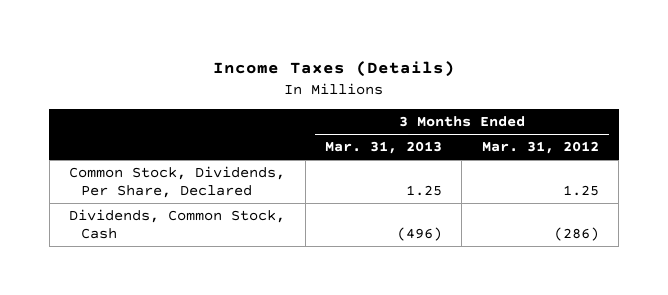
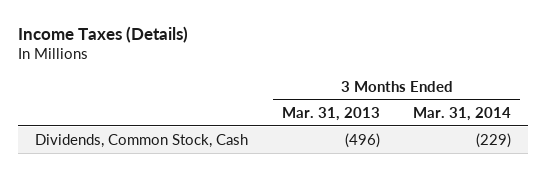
- | 3 Months Ended Mar. 31, 2013 | 3 Months Ended Mar. 31, 2012
+ | 3 Months Ended Mar. 31, 2013 | 3 Months Ended Mar. 31, 2014
- Common Stock, Dividends, Per Share, Declared | 1.25 | 1.25

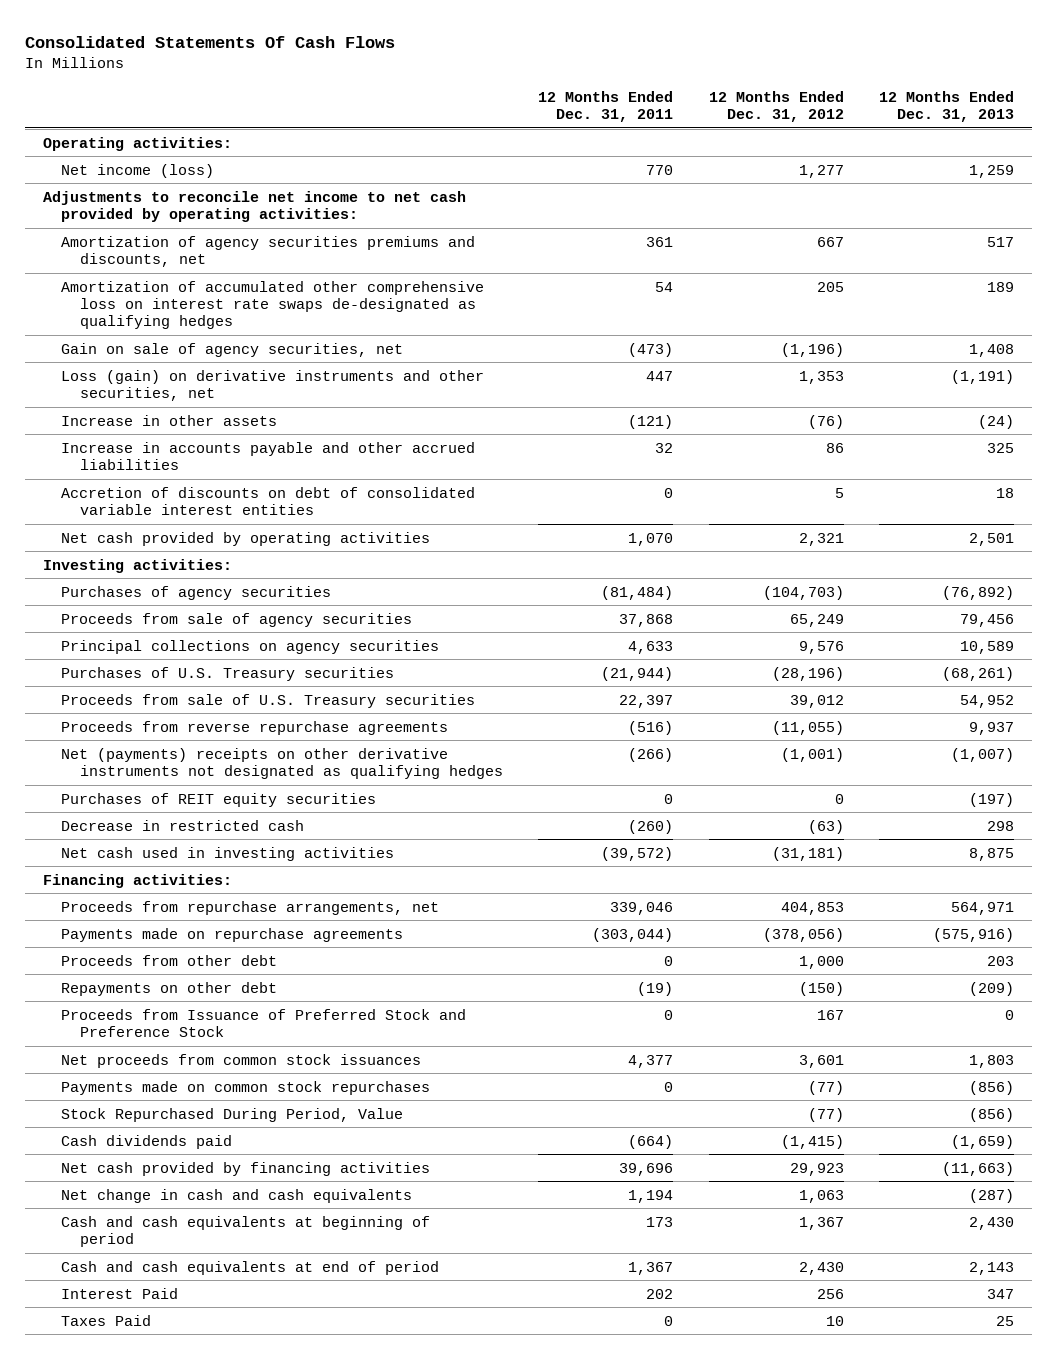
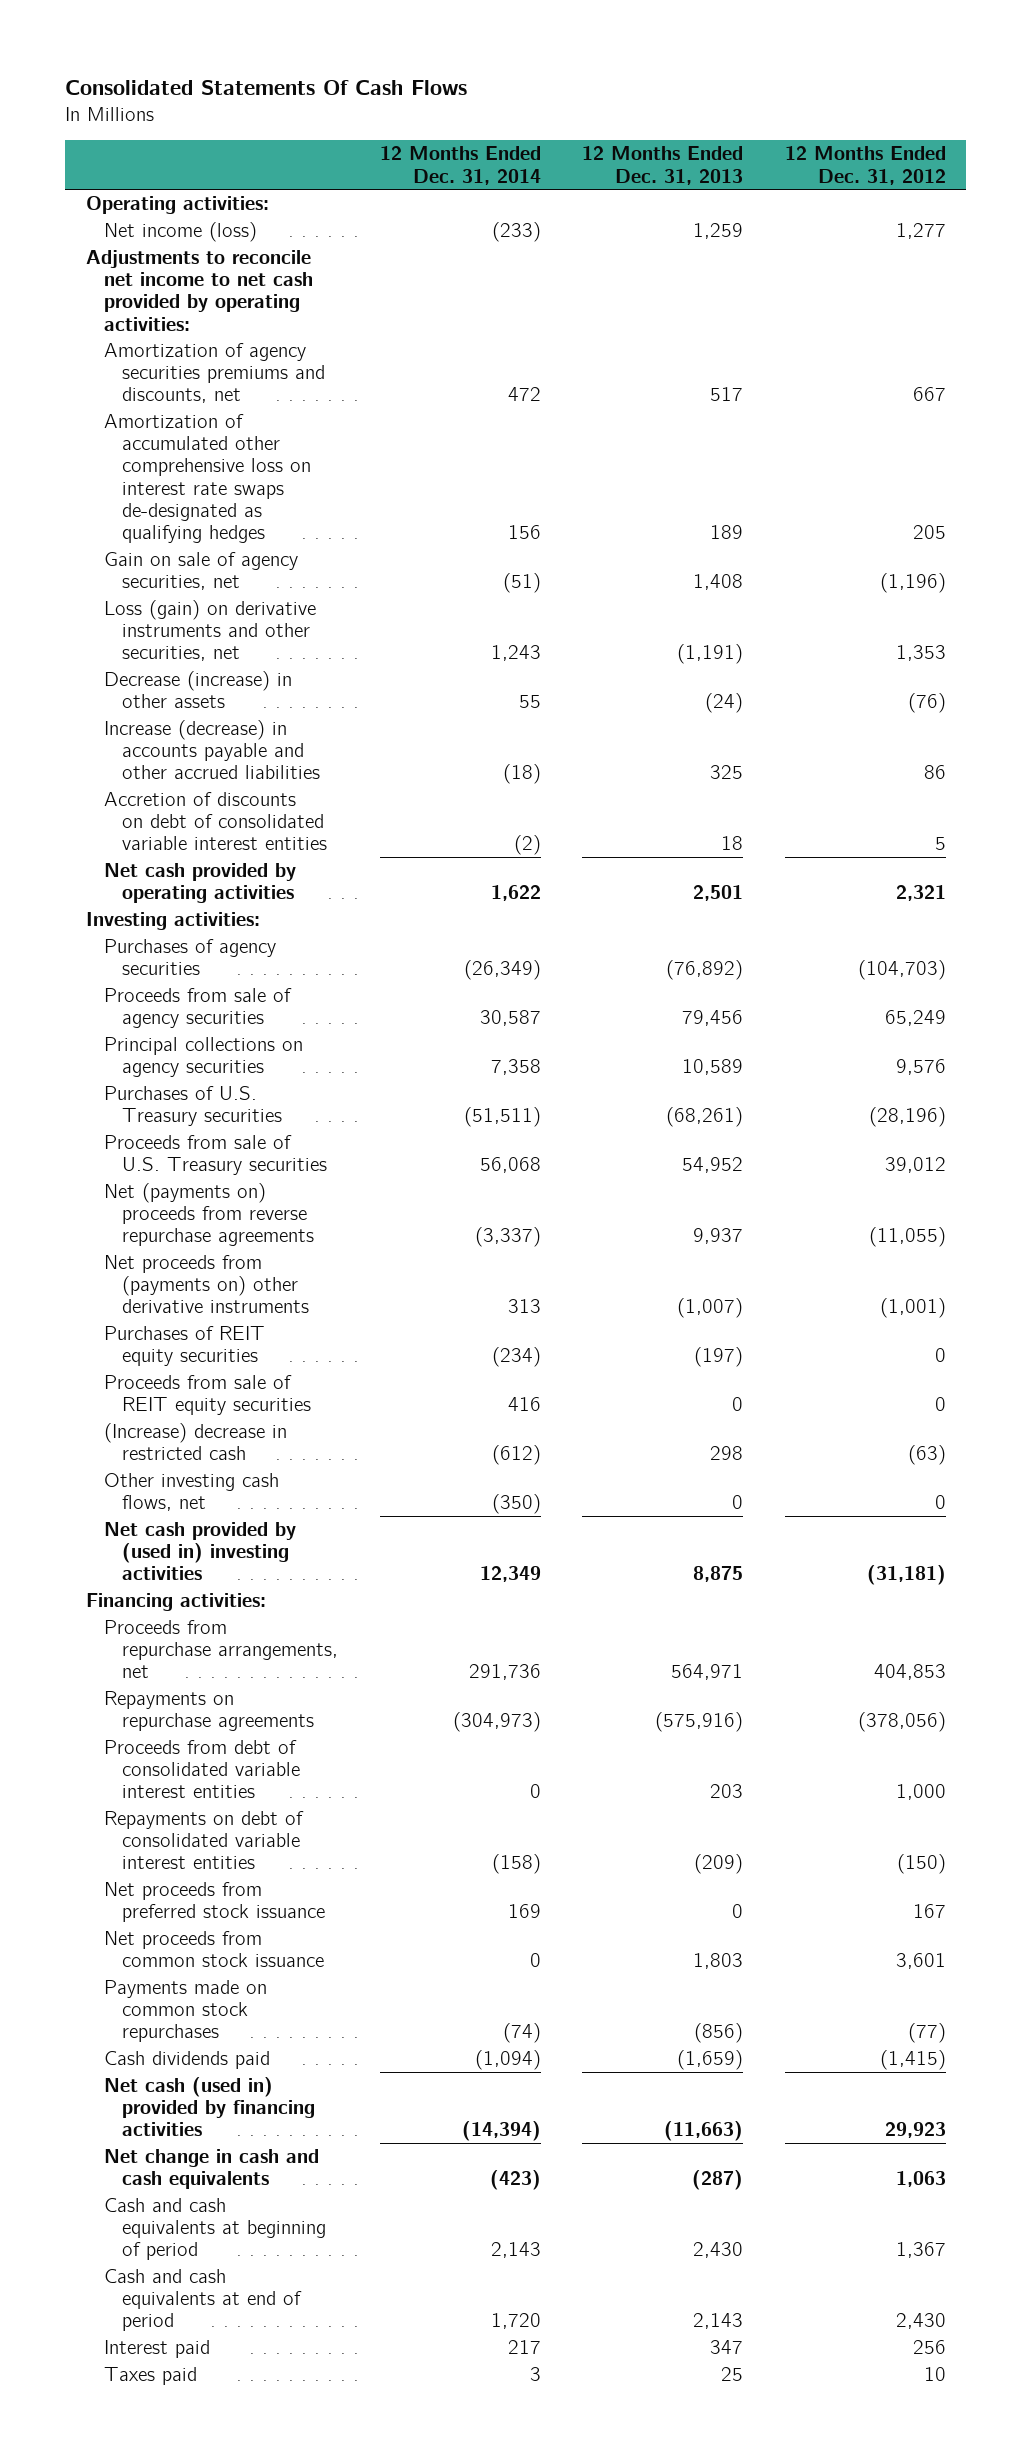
- | 12 Months Ended Dec. 31, 2011 | 12 Months Ended Dec. 31, 2012 | 12 Months Ended Dec. 31, 2013
+ | 12 Months Ended Dec. 31, 2014 | 12 Months Ended Dec. 31, 2013 | 12 Months Ended Dec. 31, 2012
- Increase in other assets | (121) | (76) | (24)
- Increase in accounts payable and other accrued liabilities | 32 | 86 | 325
+ Decrease (increase) in other assets | 55 | (24) | (76)
+ Increase (decrease) in accounts payable and other accrued liabilities | (18) | 325 | 86
- Proceeds from reverse repurchase agreements | (516) | (11,055) | 9,937
- Net (payments) receipts on other derivative instruments not designated as qualifying hedges | (266) | (1,001) | (1,007)
+ Net (payments on) proceeds from reverse repurchase agreements | (3,337) | 9,937 | (11,055)
+ Net proceeds from (payments on) other derivative instruments | 313 | (1,007) | (1,001)
- Decrease in restricted cash | (260) | (63) | 298
- Net cash used in investing activities | (39,572) | (31,181) | 8,875
+ Proceeds from sale of REIT equity securities | 416 | 0 | 0
+ (Increase) decrease in restricted cash | (612) | 298 | (63)
+ Other investing cash flows, net | (350) | 0 | 0
+ Net cash provided by (used in) investing activities | 12,349 | 8,875 | (31,181)
- Payments made on repurchase agreements | (303,044) | (378,056) | (575,916)
- Proceeds from other debt | 0 | 1,000 | 203
- Repayments on other debt | (19) | (150) | (209)
- Proceeds from Issuance of Preferred Stock and Preference Stock | 0 | 167 | 0
- Net proceeds from common stock issuances | 4,377 | 3,601 | 1,803
+ Repayments on repurchase agreements | (304,973) | (575,916) | (378,056)
+ Proceeds from debt of consolidated variable interest entities | 0 | 203 | 1,000
+ Repayments on debt of consolidated variable interest entities | (158) | (209) | (150)
+ Net proceeds from preferred stock issuance | 169 | 0 | 167
+ Net proceeds from common stock issuance | 0 | 1,803 | 3,601
- Stock Repurchased During Period, Value | | (77) | (856)
- Net cash provided by financing activities | 39,696 | 29,923 | (11,663)
+ Net cash (used in) provided by financing activities | (14,394) | (11,663) | 29,923
- Interest Paid | 202 | 256 | 347
- Taxes Paid | 0 | 10 | 25
+ Interest paid | 217 | 347 | 256
+ Taxes paid | 3 | 25 | 10

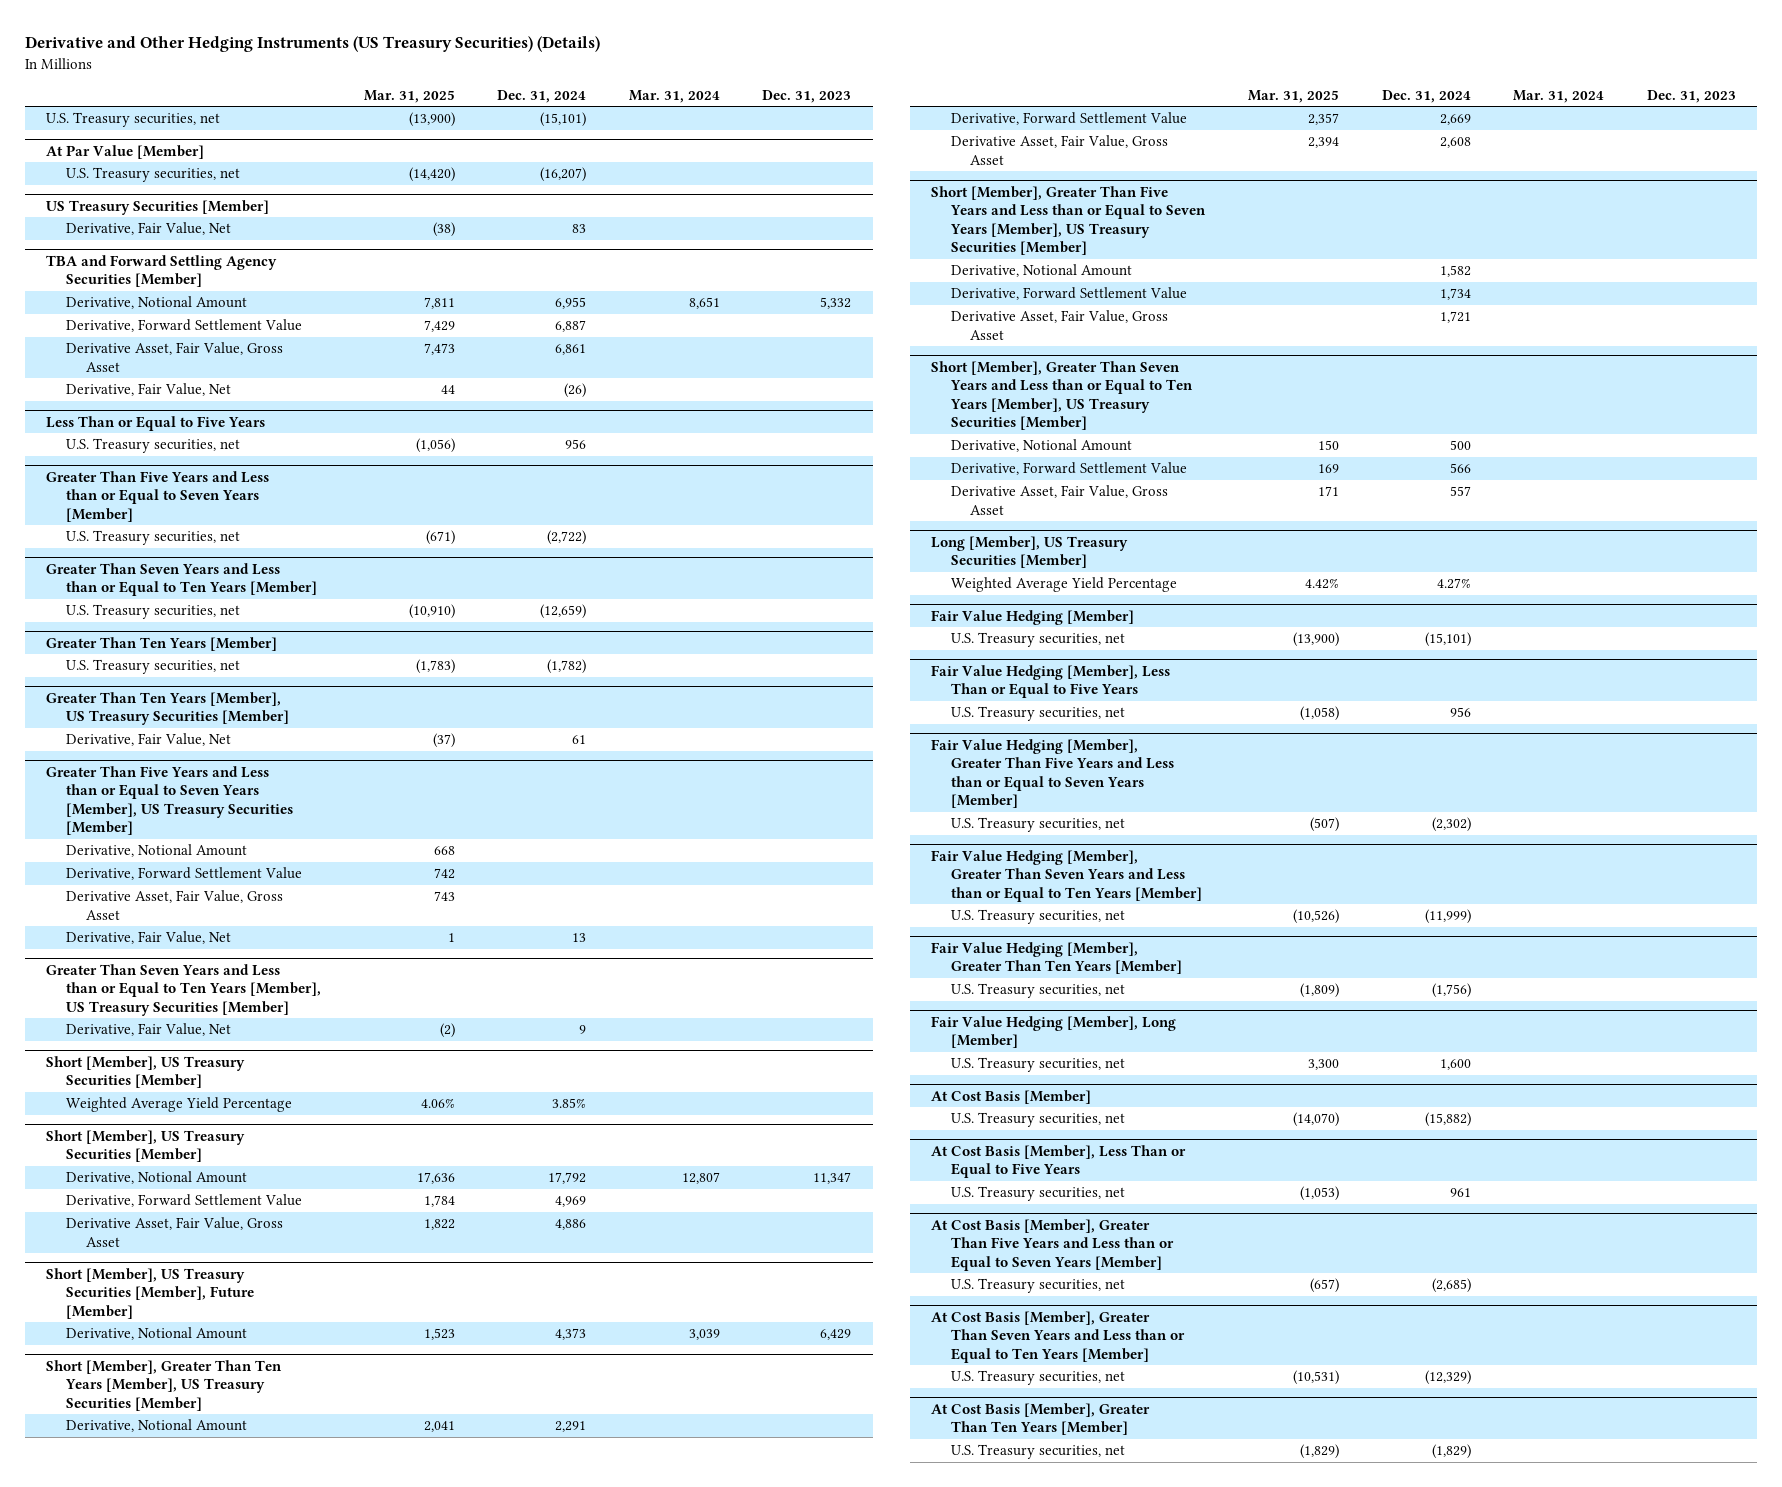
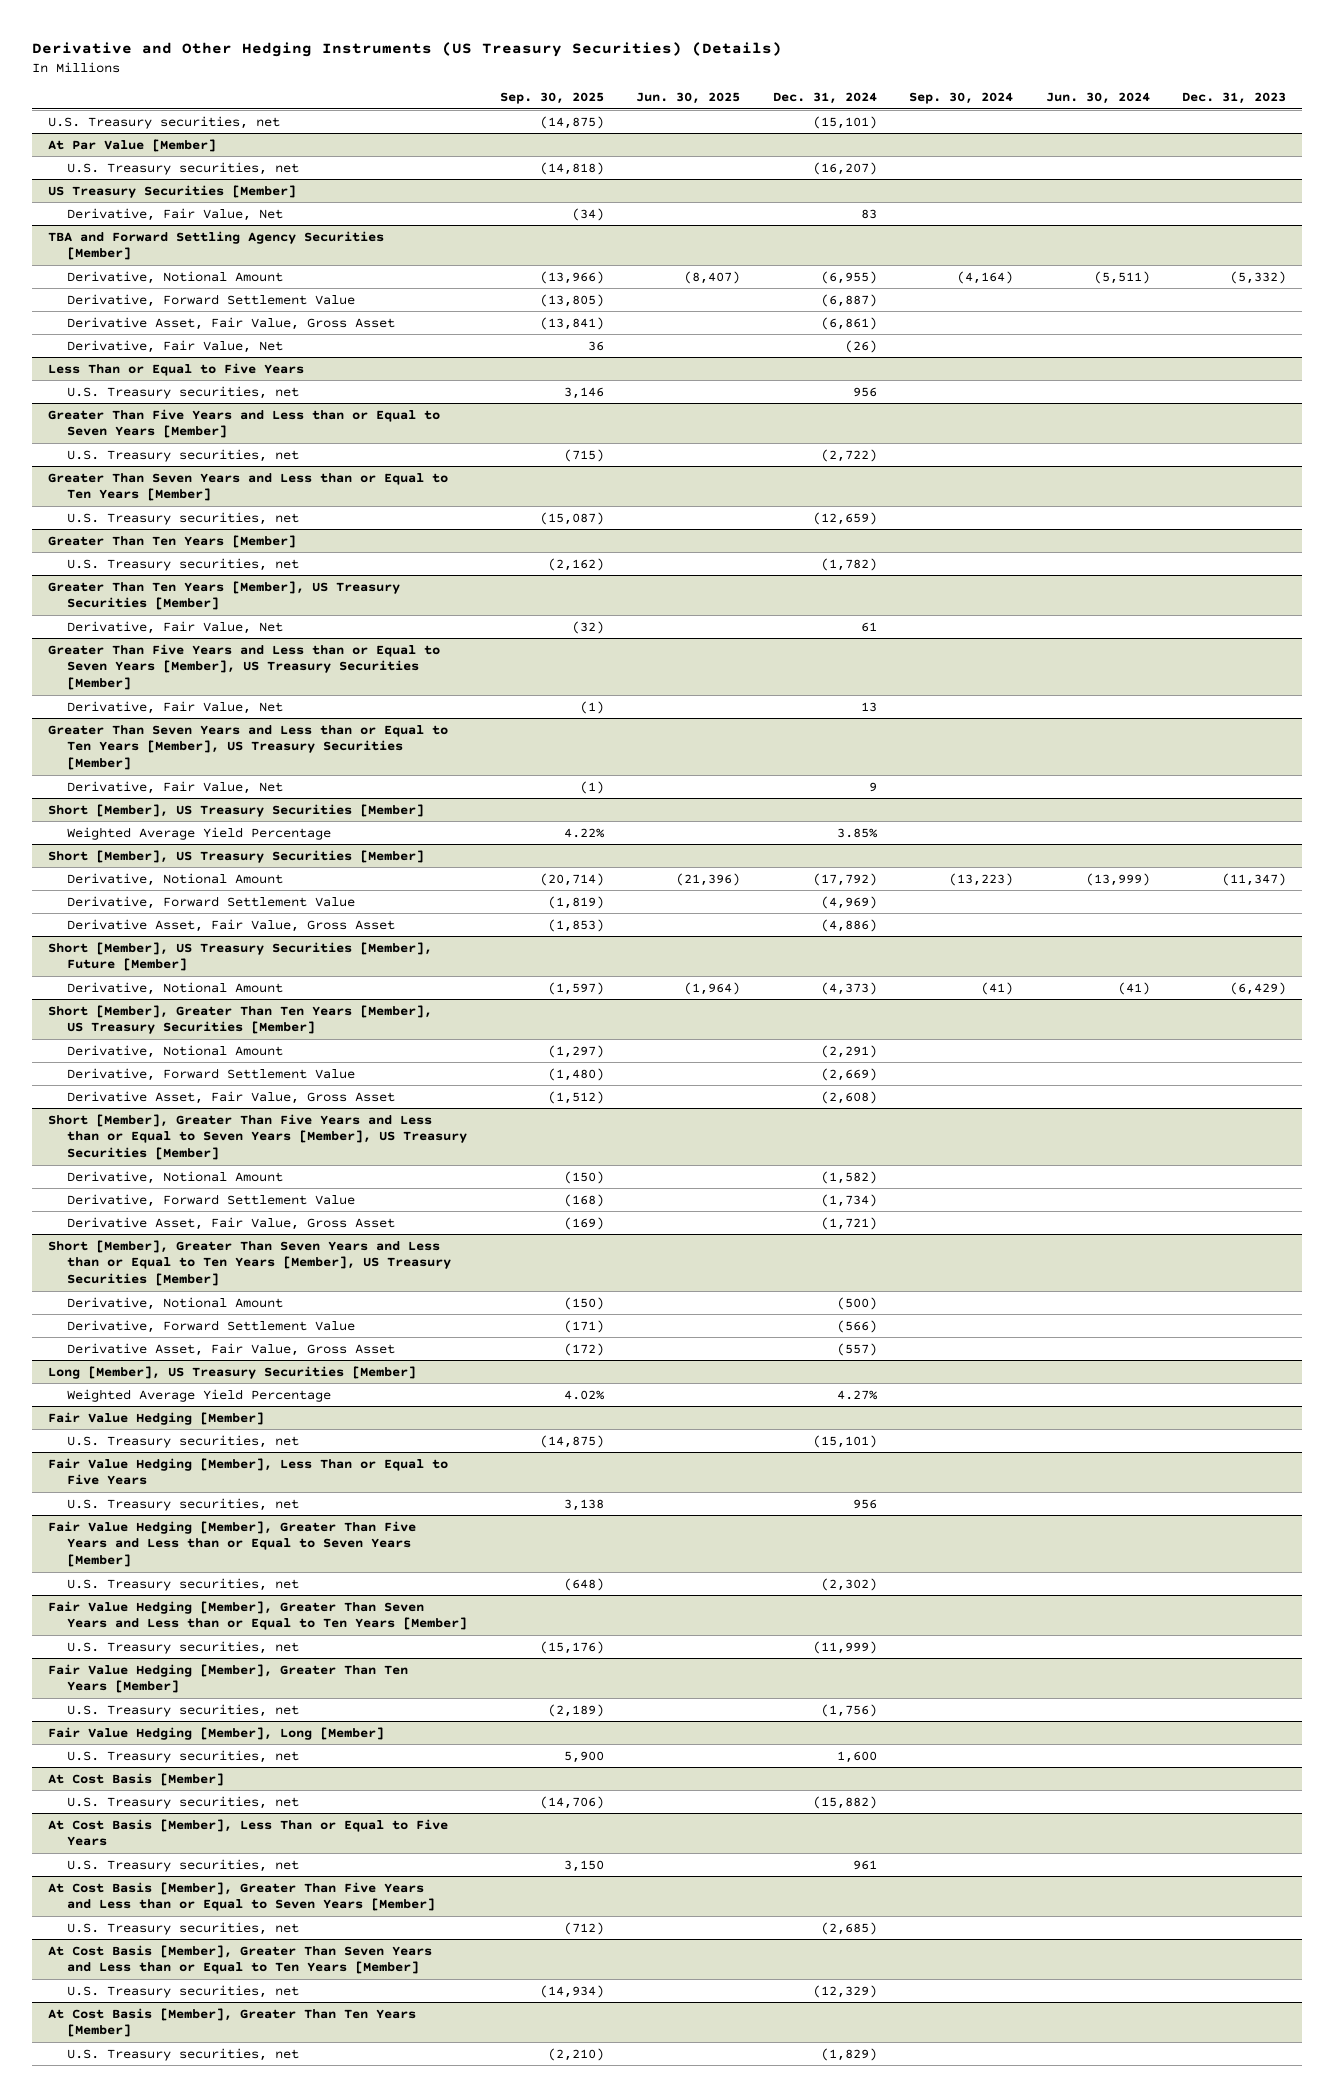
- | Mar. 31, 2025 | Dec. 31, 2024 | Mar. 31, 2024 | Dec. 31, 2023
+ | Sep. 30, 2025 | Jun. 30, 2025 | Dec. 31, 2024 | Sep. 30, 2024 | Jun. 30, 2024 | Dec. 31, 2023
@ TBA and Forward Settling Agency Securities [Member]
- Derivative, Notional Amount | 7,811 | 6,955 | 8,651 | 5,332
- Derivative, Forward Settlement Value | 7,429 | 6,887 | |
- Derivative Asset, Fair Value, Gross Asset | 7,473 | 6,861 | |
+ Derivative, Notional Amount | (13,966) | (8,407) | (6,955) | (4,164) | (5,511) | (5,332)
+ Derivative, Forward Settlement Value | (13,805) | | (6,887) | | |
+ Derivative Asset, Fair Value, Gross Asset | (13,841) | | (6,861) | | |
@ Greater Than Five Years and Less than or Equal to Seven Years [Member], US Treasury Securities [Member]
- Derivative, Notional Amount | 668 | | |
- Derivative, Forward Settlement Value | 742 | | |
- Derivative Asset, Fair Value, Gross Asset | 743 | | |
@ Short [Member], US Treasury Securities [Member]
- Derivative, Notional Amount | 17,636 | 17,792 | 12,807 | 11,347
- Derivative, Forward Settlement Value | 1,784 | 4,969 | |
- Derivative Asset, Fair Value, Gross Asset | 1,822 | 4,886 | |
+ Derivative, Notional Amount | (20,714) | (21,396) | (17,792) | (13,223) | (13,999) | (11,347)
+ Derivative, Forward Settlement Value | (1,819) | | (4,969) | | |
+ Derivative Asset, Fair Value, Gross Asset | (1,853) | | (4,886) | | |
@ Short [Member], US Treasury Securities [Member], Future [Member]
- Derivative, Notional Amount | 1,523 | 4,373 | 3,039 | 6,429
+ Derivative, Notional Amount | (1,597) | (1,964) | (4,373) | (41) | (41) | (6,429)
@ Short [Member], Greater Than Ten Years [Member], US Treasury Securities [Member]
- Derivative, Notional Amount | 2,041 | 2,291 | |
- Derivative, Forward Settlement Value | 2,357 | 2,669 | |
- Derivative Asset, Fair Value, Gross Asset | 2,394 | 2,608 | |
+ Derivative, Notional Amount | (1,297) | | (2,291) | | |
+ Derivative, Forward Settlement Value | (1,480) | | (2,669) | | |
+ Derivative Asset, Fair Value, Gross Asset | (1,512) | | (2,608) | | |
@ Short [Member], Greater Than Five Years and Less than or Equal to Seven Years [Member], US Treasury Securities [Member]
- Derivative, Notional Amount | | 1,582 | |
- Derivative, Forward Settlement Value | | 1,734 | |
- Derivative Asset, Fair Value, Gross Asset | | 1,721 | |
+ Derivative, Notional Amount | (150) | | (1,582) | | |
+ Derivative, Forward Settlement Value | (168) | | (1,734) | | |
+ Derivative Asset, Fair Value, Gross Asset | (169) | | (1,721) | | |
@ Short [Member], Greater Than Seven Years and Less than or Equal to Ten Years [Member], US Treasury Securities [Member]
- Derivative, Notional Amount | 150 | 500 | |
- Derivative, Forward Settlement Value | 169 | 566 | |
- Derivative Asset, Fair Value, Gross Asset | 171 | 557 | |
+ Derivative, Notional Amount | (150) | | (500) | | |
+ Derivative, Forward Settlement Value | (171) | | (566) | | |
+ Derivative Asset, Fair Value, Gross Asset | (172) | | (557) | | |

